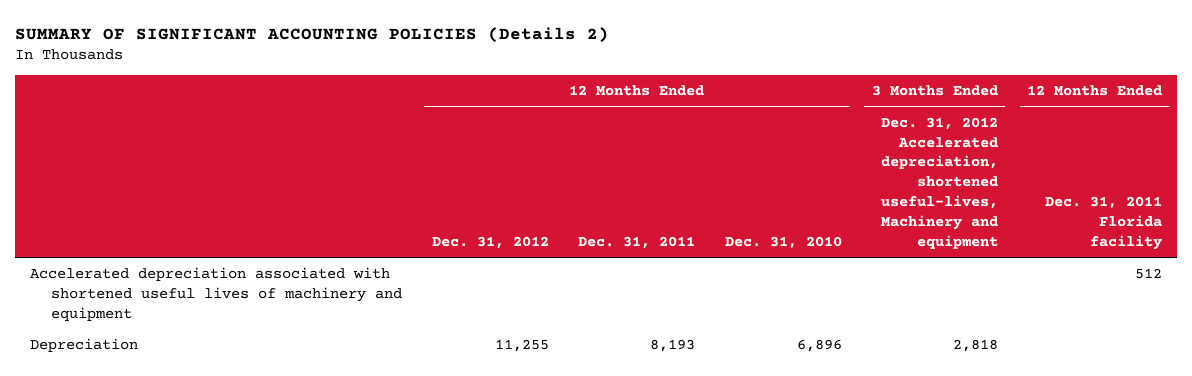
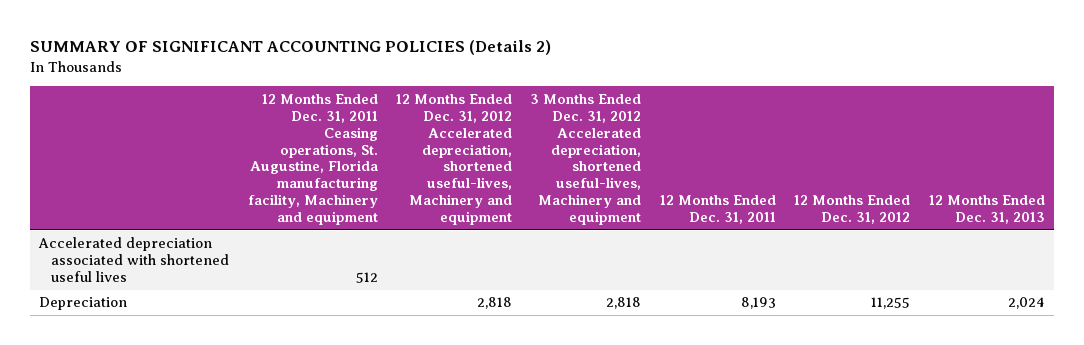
- | 12 Months Ended Dec. 31, 2012 | 12 Months Ended Dec. 31, 2011 | 12 Months Ended Dec. 31, 2010 | 3 Months Ended Dec. 31, 2012 Accelerated depreciation, shortened useful-lives, Machinery and equipment | 12 Months Ended Dec. 31, 2011 Florida facility
+ | 12 Months Ended Dec. 31, 2011 Ceasing operations, St. Augustine, Florida manufacturing facility, Machinery and equipment | 12 Months Ended Dec. 31, 2012 Accelerated depreciation, shortened useful-lives, Machinery and equipment | 3 Months Ended Dec. 31, 2012 Accelerated depreciation, shortened useful-lives, Machinery and equipment | 12 Months Ended Dec. 31, 2011 | 12 Months Ended Dec. 31, 2012 | 12 Months Ended Dec. 31, 2013
- Accelerated depreciation associated with shortened useful lives of machinery and equipment | | | | | 512
+ Accelerated depreciation associated with shortened useful lives | 512 | | | | |

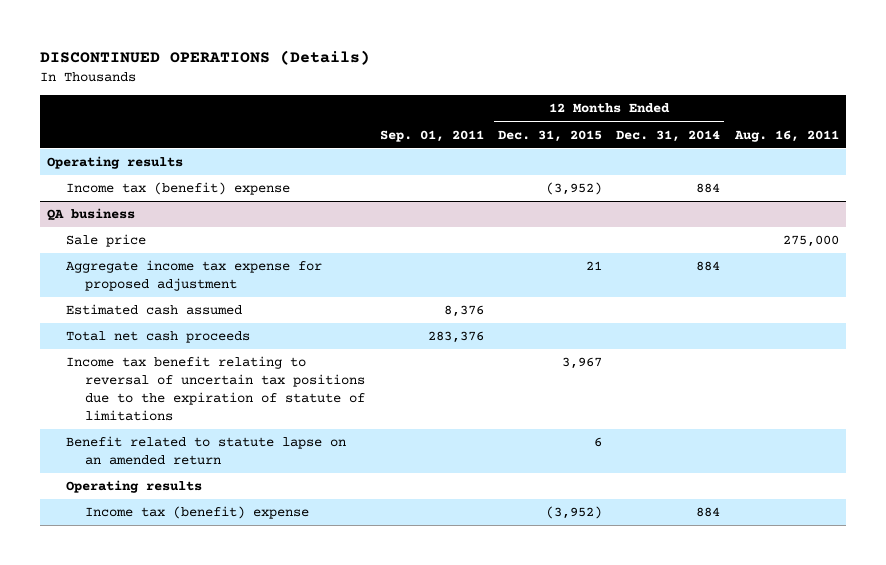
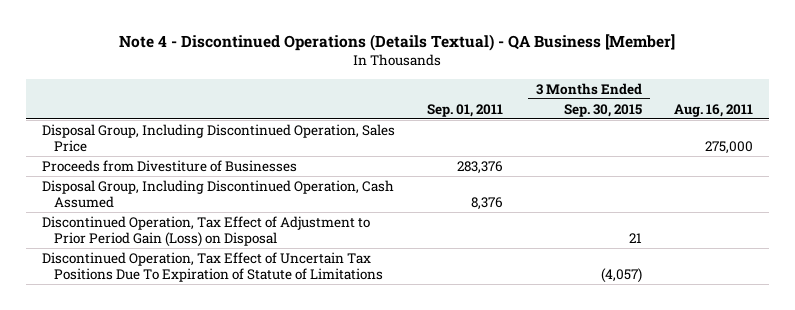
- DISCONTINUED OPERATIONS (Details)
+ Note 4 - Discontinued Operations (Details Textual) - QA Business [Member]
- | Sep. 01, 2011 | 12 Months Ended Dec. 31, 2015 | 12 Months Ended Dec. 31, 2014 | Aug. 16, 2011
+ | Sep. 01, 2011 | 3 Months Ended Sep. 30, 2015 | Aug. 16, 2011
- Operating results
- Income tax (benefit) expense | | (3,952) | 884 |
- QA business
- Sale price | | | | 275,000
- Aggregate income tax expense for proposed adjustment | | 21 | 884 |
- Estimated cash assumed | 8,376 | | |
- Total net cash proceeds | 283,376 | | |
- Income tax benefit relating to reversal of uncertain tax positions due to the expiration of statute of limitations | | 3,967 | |
- Benefit related to statute lapse on an amended return | | 6 | |
- Operating results
- Income tax (benefit) expense | | (3,952) | 884 |
+ Disposal Group, Including Discontinued Operation, Sales Price | | | 275,000
+ Proceeds from Divestiture of Businesses | 283,376 | |
+ Disposal Group, Including Discontinued Operation, Cash Assumed | 8,376 | |
+ Discontinued Operation, Tax Effect of Adjustment to Prior Period Gain (Loss) on Disposal | | 21 |
+ Discontinued Operation, Tax Effect of Uncertain Tax Positions Due To Expiration of Statute of Limitations | | (4,057) |

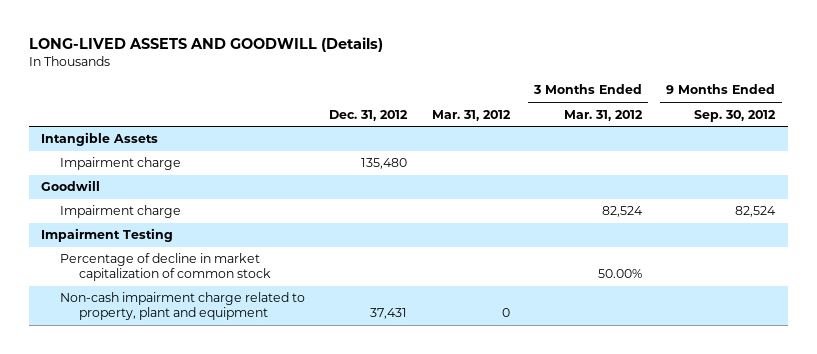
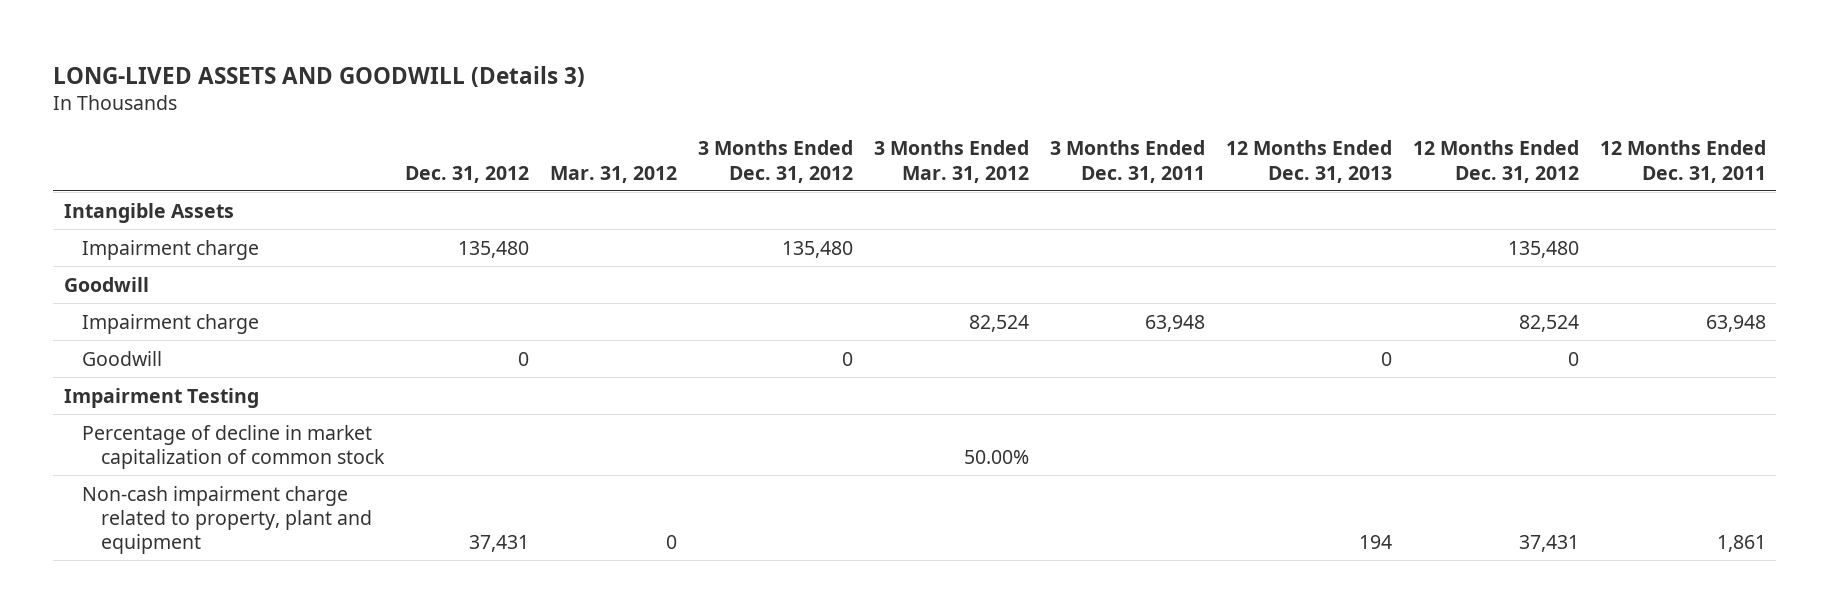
- LONG-LIVED ASSETS AND GOODWILL (Details)
+ LONG-LIVED ASSETS AND GOODWILL (Details 3)
- | Dec. 31, 2012 | Mar. 31, 2012 | 3 Months Ended Mar. 31, 2012 | 9 Months Ended Sep. 30, 2012
+ | Dec. 31, 2012 | Mar. 31, 2012 | 3 Months Ended Dec. 31, 2012 | 3 Months Ended Mar. 31, 2012 | 3 Months Ended Dec. 31, 2011 | 12 Months Ended Dec. 31, 2013 | 12 Months Ended Dec. 31, 2012 | 12 Months Ended Dec. 31, 2011
+ Goodwill | 0 | | 0 | | | 0 | 0 |

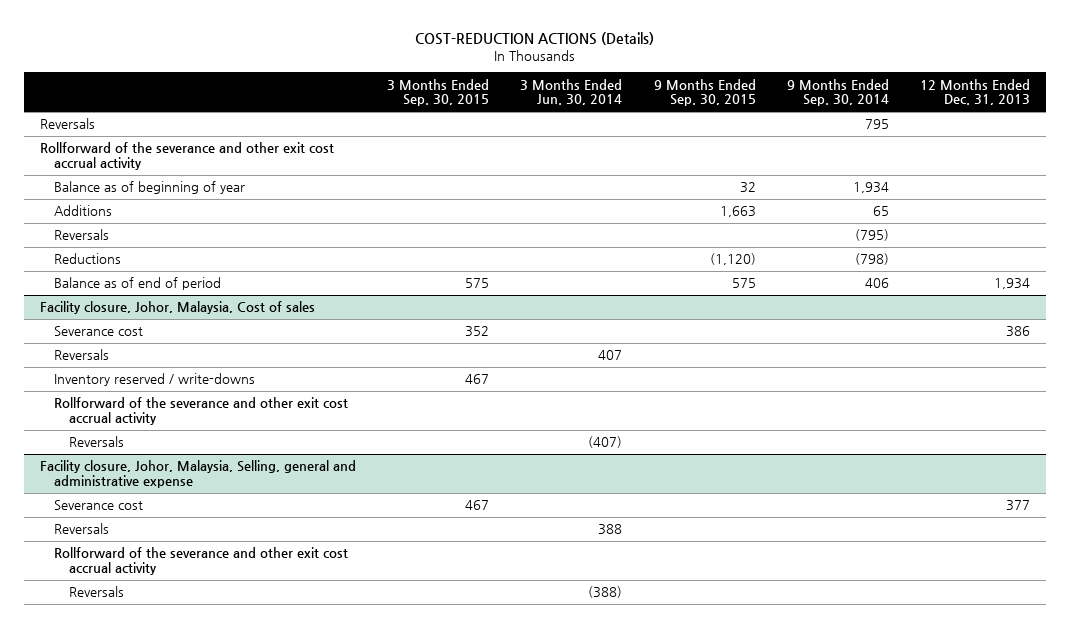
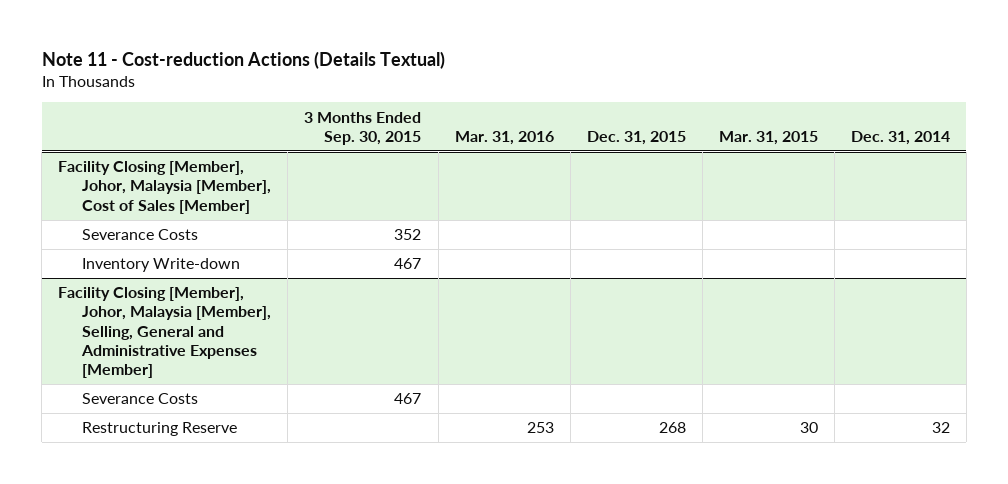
- COST-REDUCTION ACTIONS (Details)
+ Note 11 - Cost-reduction Actions (Details Textual)
- | 3 Months Ended Sep. 30, 2015 | 3 Months Ended Jun. 30, 2014 | 9 Months Ended Sep. 30, 2015 | 9 Months Ended Sep. 30, 2014 | 12 Months Ended Dec. 31, 2013
+ | 3 Months Ended Sep. 30, 2015 | Mar. 31, 2016 | Dec. 31, 2015 | Mar. 31, 2015 | Dec. 31, 2014
- Reversals | | | | 795 |
- Rollforward of the severance and other exit cost accrual activity
- Balance as of beginning of year | | | 32 | 1,934 |
- Additions | | | 1,663 | 65 |
- Reversals | | | | (795) |
- Reductions | | | (1,120) | (798) |
- Balance as of end of period | 575 | | 575 | 406 | 1,934
- Facility closure, Johor, Malaysia, Cost of sales
- Severance cost | 352 | | | | 386
- Reversals | | 407 | | |
- Inventory reserved / write-downs | 467 | | | |
- Rollforward of the severance and other exit cost accrual activity
- Reversals | | (407) | | |
- Facility closure, Johor, Malaysia, Selling, general and administrative expense
- Severance cost | 467 | | | | 377
- Reversals | | 388 | | |
- Rollforward of the severance and other exit cost accrual activity
- Reversals | | (388) | | |
+ Facility Closing [Member], Johor, Malaysia [Member], Cost of Sales [Member]
+ Severance Costs | 352 | | | |
+ Inventory Write-down | 467 | | | |
+ Facility Closing [Member], Johor, Malaysia [Member], Selling, General and Administrative Expenses [Member]
+ Severance Costs | 467 | | | |
+ Restructuring Reserve | | 253 | 268 | 30 | 32

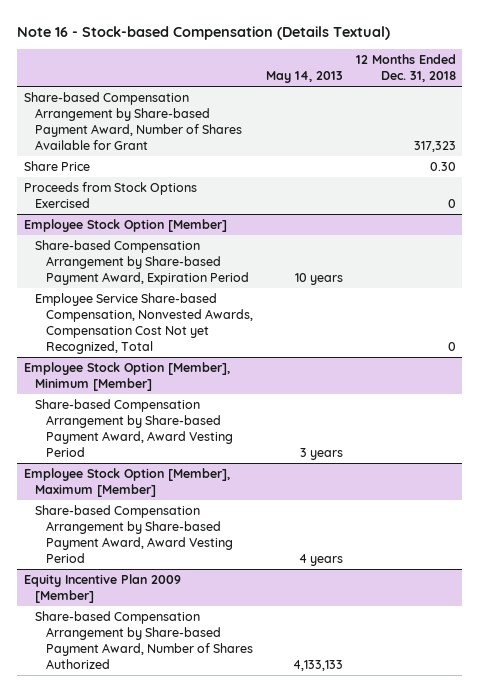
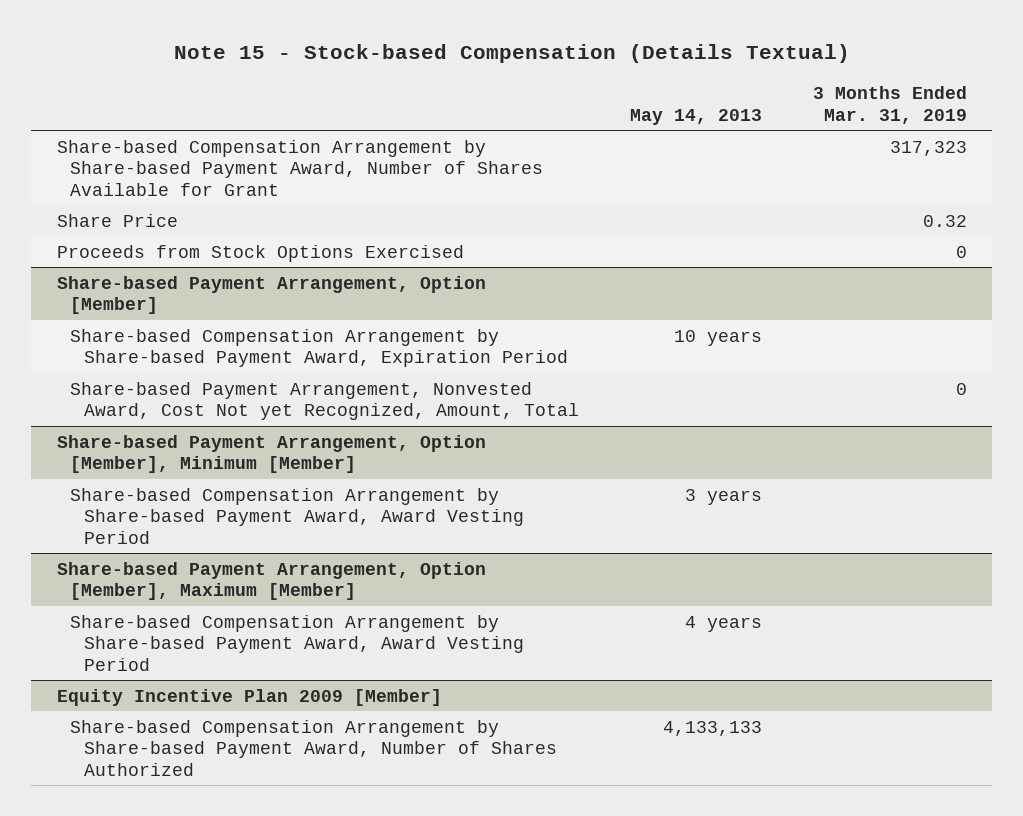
- Note 16 - Stock-based Compensation (Details Textual)
+ Note 15 - Stock-based Compensation (Details Textual)
- | May 14, 2013 | 12 Months Ended Dec. 31, 2018
+ | May 14, 2013 | 3 Months Ended Mar. 31, 2019
- Employee Stock Option [Member]
+ Share-based Payment Arrangement, Option [Member]
- Employee Service Share-based Compensation, Nonvested Awards, Compensation Cost Not yet Recognized, Total | | 0
- Employee Stock Option [Member], Minimum [Member]
+ Share-based Payment Arrangement, Nonvested Award, Cost Not yet Recognized, Amount, Total | | 0
+ Share-based Payment Arrangement, Option [Member], Minimum [Member]
- Employee Stock Option [Member], Maximum [Member]
+ Share-based Payment Arrangement, Option [Member], Maximum [Member]

